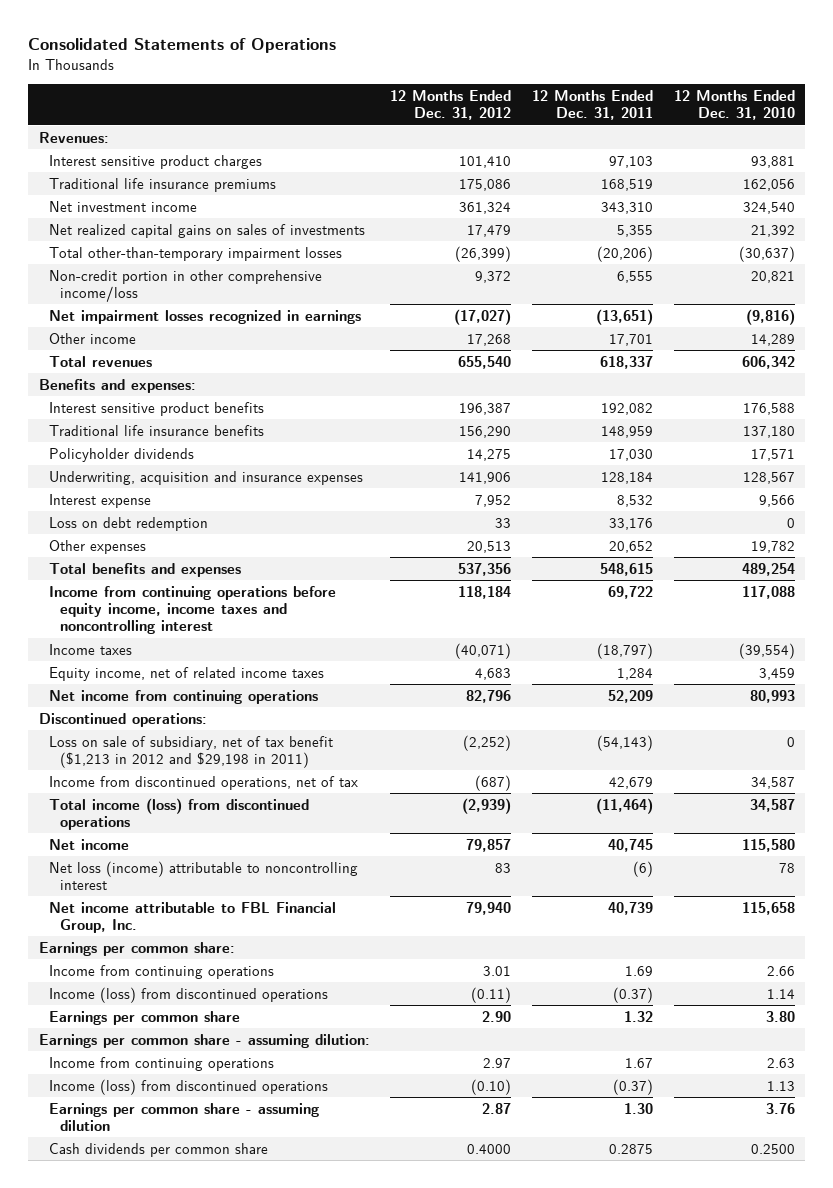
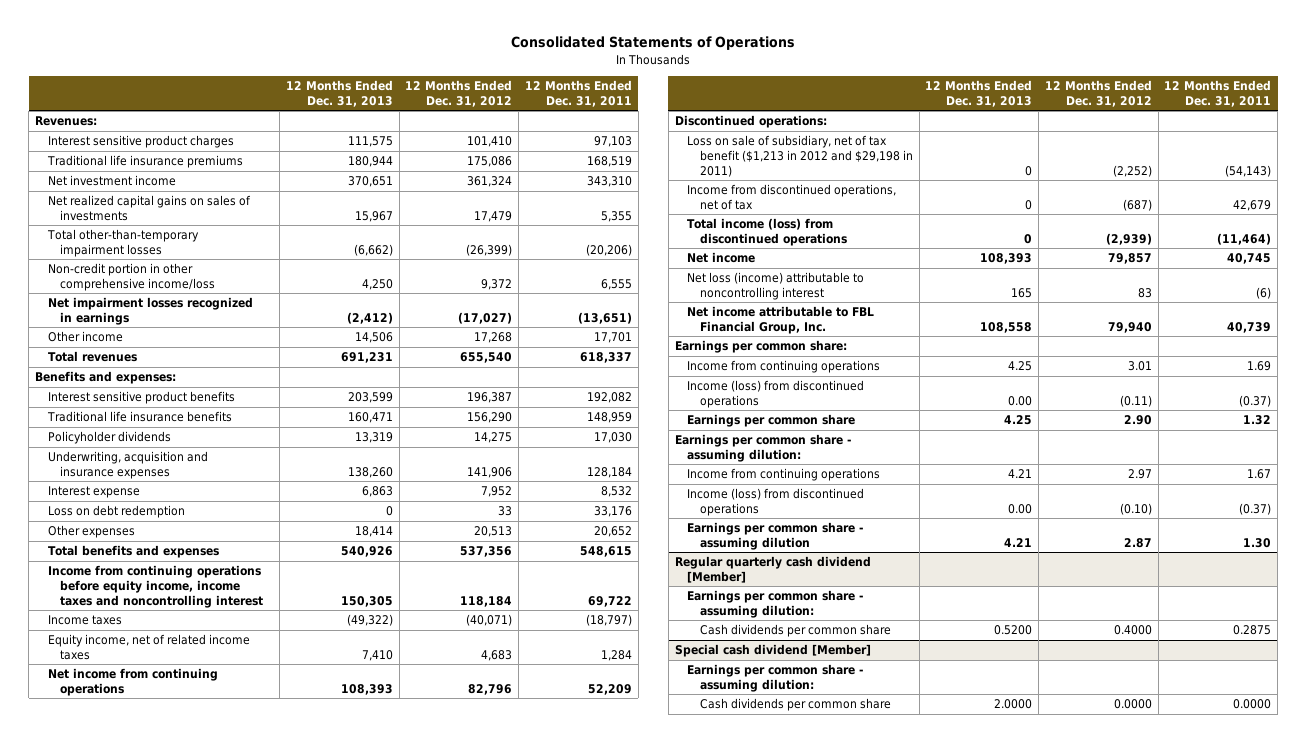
- | 12 Months Ended Dec. 31, 2012 | 12 Months Ended Dec. 31, 2011 | 12 Months Ended Dec. 31, 2010
+ | 12 Months Ended Dec. 31, 2013 | 12 Months Ended Dec. 31, 2012 | 12 Months Ended Dec. 31, 2011
+ Regular quarterly cash dividend [Member]
+ Earnings per common share - assuming dilution:
+ Special cash dividend [Member]
+ Earnings per common share - assuming dilution:
+ Cash dividends per common share | 2.0000 | 0.0000 | 0.0000

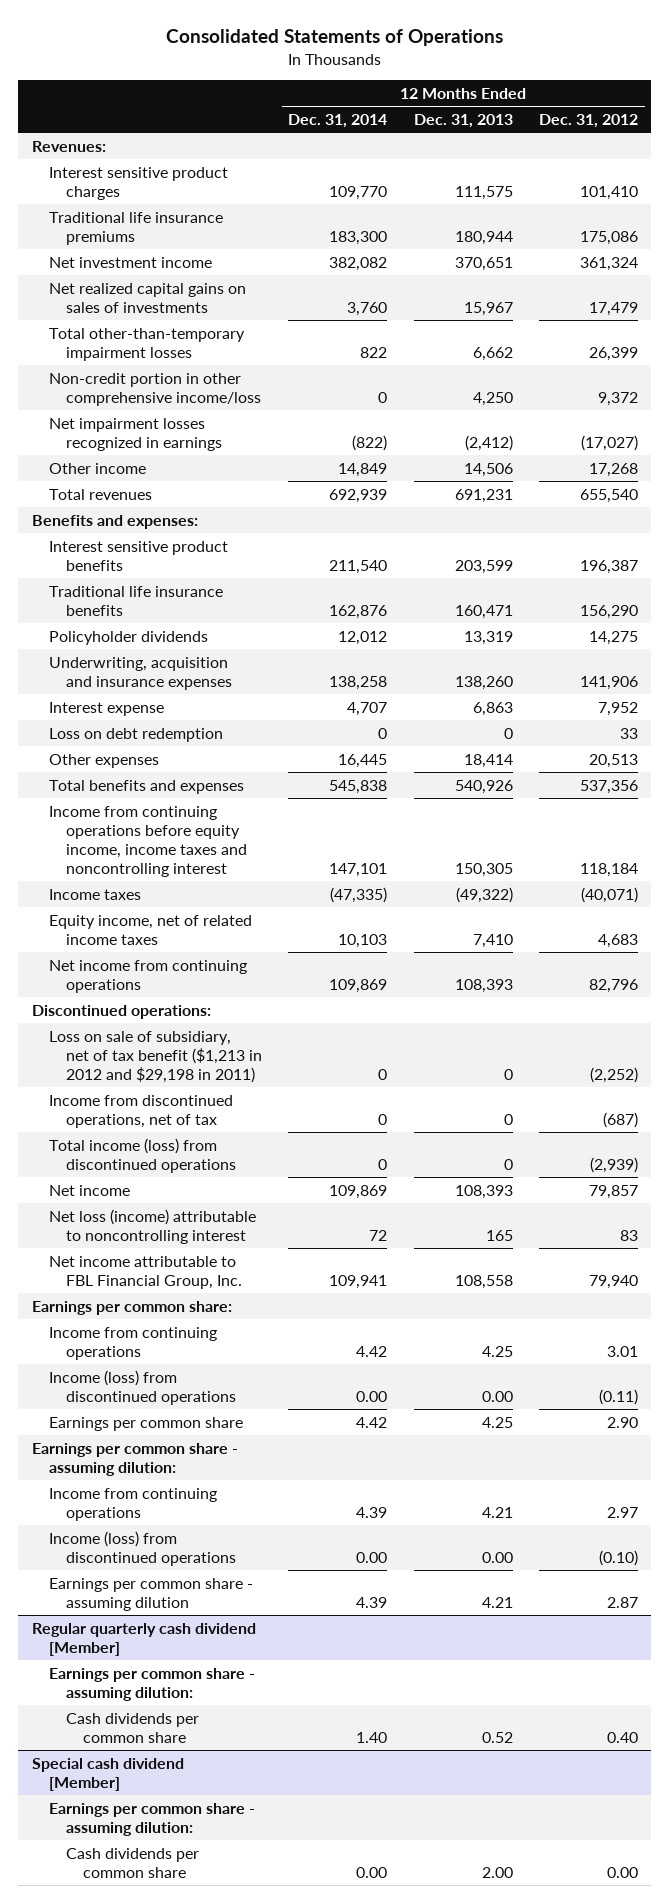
- | 12 Months Ended Dec. 31, 2013 | 12 Months Ended Dec. 31, 2012 | 12 Months Ended Dec. 31, 2011
+ | 12 Months Ended Dec. 31, 2014 | 12 Months Ended Dec. 31, 2013 | 12 Months Ended Dec. 31, 2012
- Total other-than-temporary impairment losses | (6,662) | (26,399) | (20,206)
+ Total other-than-temporary impairment losses | 822 | 6,662 | 26,399
@ Regular quarterly cash dividend [Member]
- Cash dividends per common share | 0.5200 | 0.4000 | 0.2875
+ Cash dividends per common share | 1.40 | 0.52 | 0.40
@ Special cash dividend [Member]
- Cash dividends per common share | 2.0000 | 0.0000 | 0.0000
+ Cash dividends per common share | 0.00 | 2.00 | 0.00

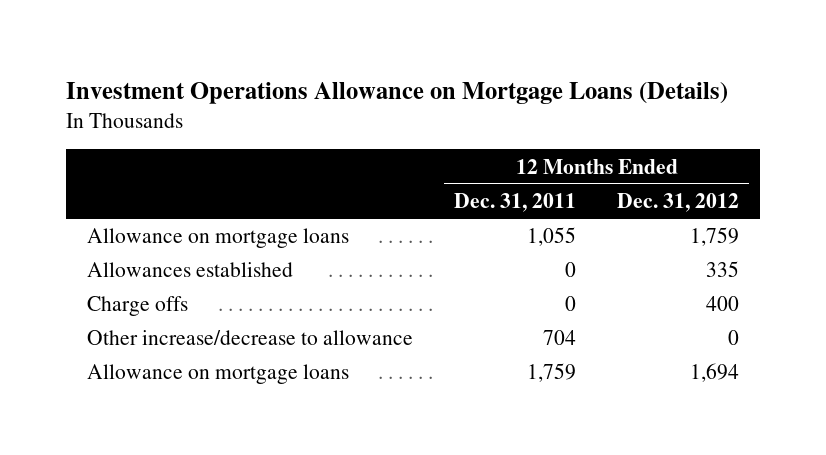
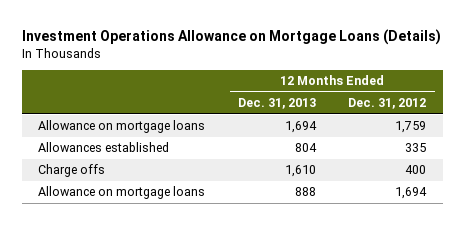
- | 12 Months Ended Dec. 31, 2011 | 12 Months Ended Dec. 31, 2012
+ | 12 Months Ended Dec. 31, 2013 | 12 Months Ended Dec. 31, 2012
- Other increase/decrease to allowance | 704 | 0

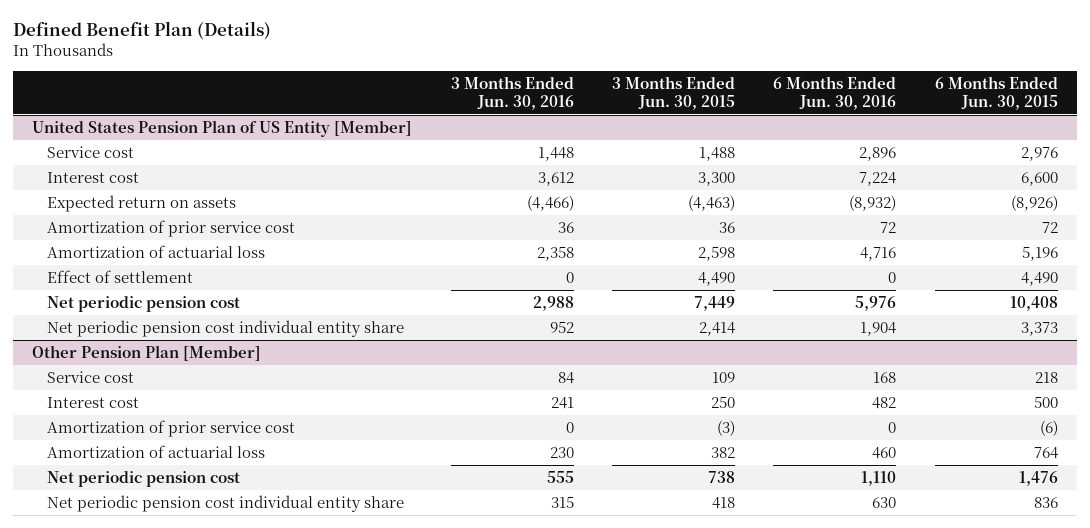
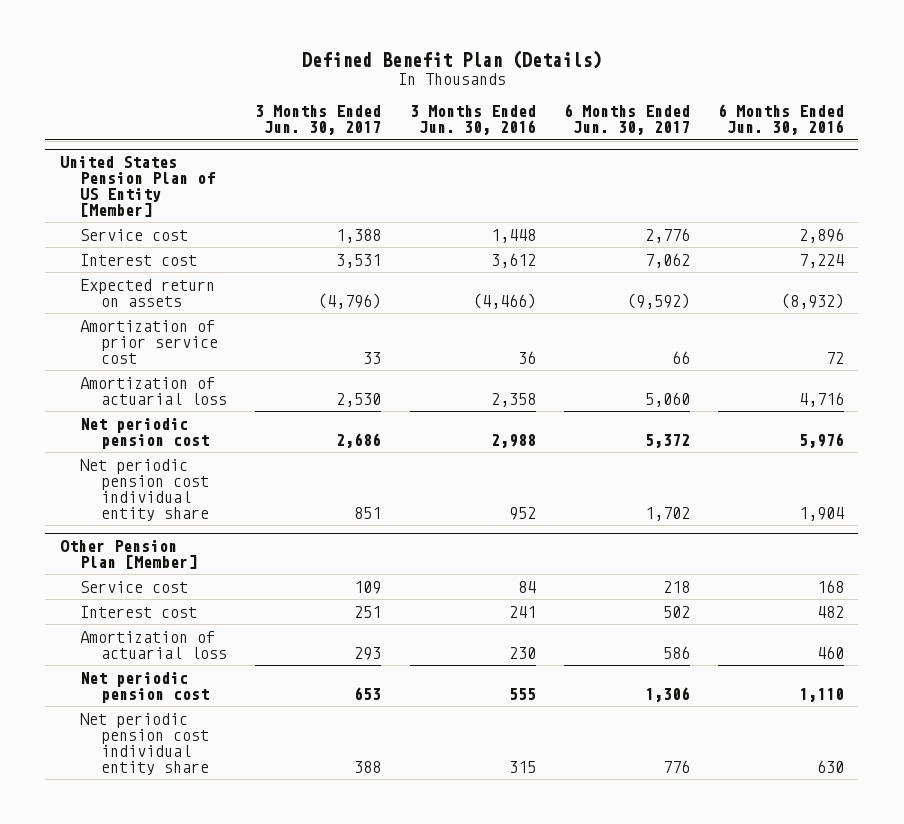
- | 3 Months Ended Jun. 30, 2016 | 3 Months Ended Jun. 30, 2015 | 6 Months Ended Jun. 30, 2016 | 6 Months Ended Jun. 30, 2015
+ | 3 Months Ended Jun. 30, 2017 | 3 Months Ended Jun. 30, 2016 | 6 Months Ended Jun. 30, 2017 | 6 Months Ended Jun. 30, 2016
@ United States Pension Plan of US Entity [Member]
- Effect of settlement | 0 | 4,490 | 0 | 4,490
@ Other Pension Plan [Member]
- Amortization of prior service cost | 0 | (3) | 0 | (6)

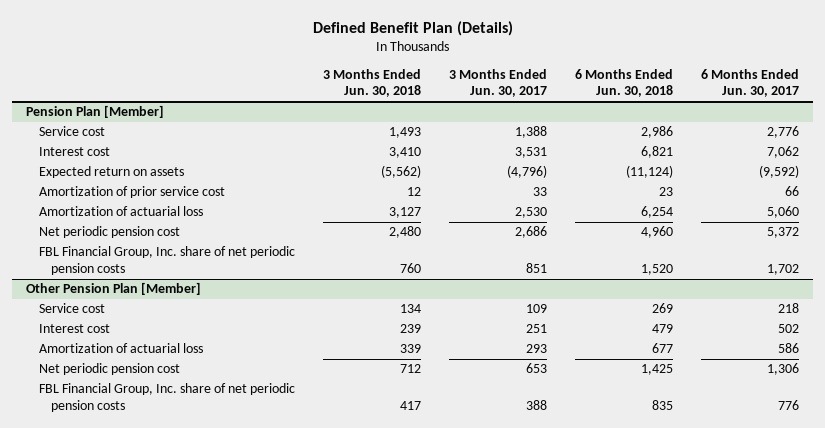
- | 3 Months Ended Jun. 30, 2017 | 3 Months Ended Jun. 30, 2016 | 6 Months Ended Jun. 30, 2017 | 6 Months Ended Jun. 30, 2016
+ | 3 Months Ended Jun. 30, 2018 | 3 Months Ended Jun. 30, 2017 | 6 Months Ended Jun. 30, 2018 | 6 Months Ended Jun. 30, 2017
- United States Pension Plan of US Entity [Member]
+ Pension Plan [Member]
- Net periodic pension cost individual entity share | 851 | 952 | 1,702 | 1,904
+ FBL Financial Group, Inc. share of net periodic pension costs | 760 | 851 | 1,520 | 1,702
@ Other Pension Plan [Member]
- Net periodic pension cost individual entity share | 388 | 315 | 776 | 630
+ FBL Financial Group, Inc. share of net periodic pension costs | 417 | 388 | 835 | 776

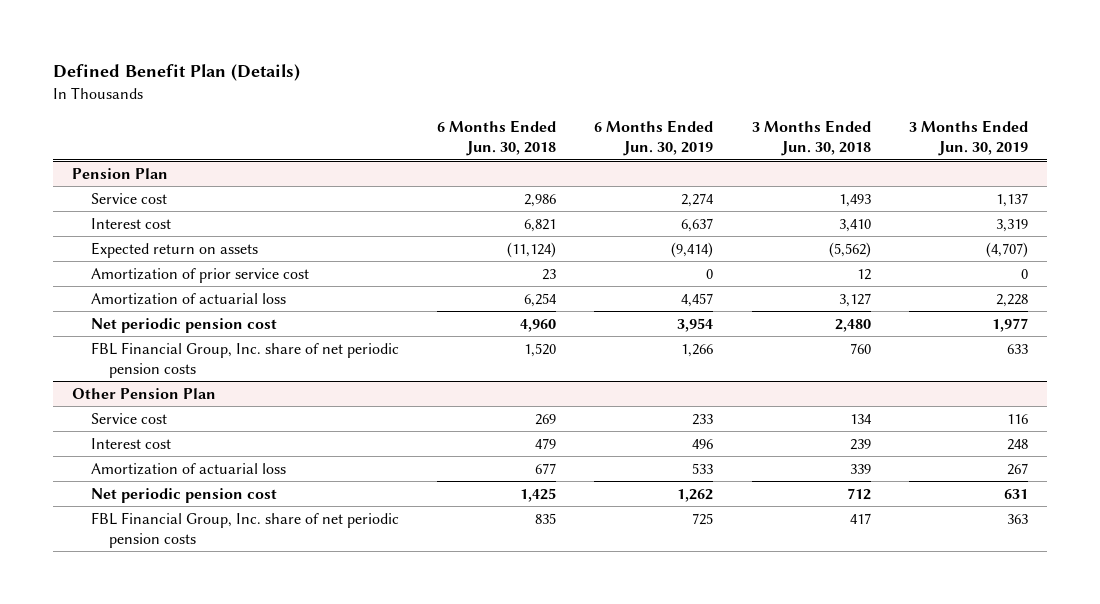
- | 3 Months Ended Jun. 30, 2018 | 3 Months Ended Jun. 30, 2017 | 6 Months Ended Jun. 30, 2018 | 6 Months Ended Jun. 30, 2017
+ | 6 Months Ended Jun. 30, 2018 | 6 Months Ended Jun. 30, 2019 | 3 Months Ended Jun. 30, 2018 | 3 Months Ended Jun. 30, 2019
- Pension Plan [Member]
+ Pension Plan
- Other Pension Plan [Member]
+ Other Pension Plan

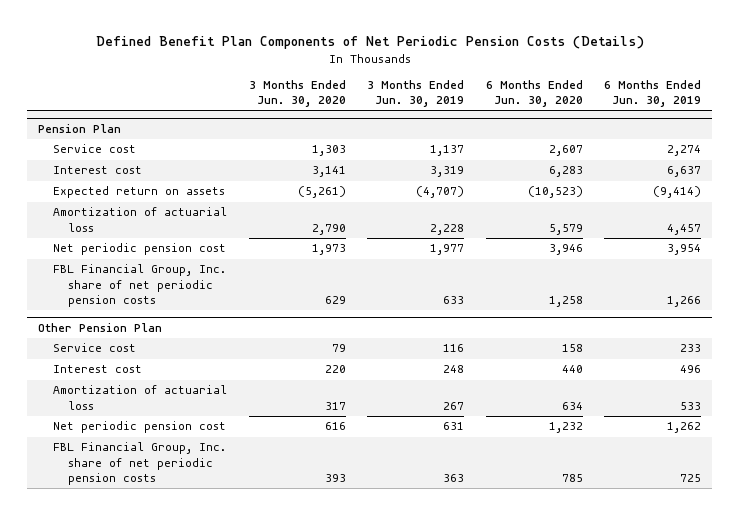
- Defined Benefit Plan (Details)
+ Defined Benefit Plan Components of Net Periodic Pension Costs (Details)
- | 6 Months Ended Jun. 30, 2018 | 6 Months Ended Jun. 30, 2019 | 3 Months Ended Jun. 30, 2018 | 3 Months Ended Jun. 30, 2019
+ | 3 Months Ended Jun. 30, 2020 | 3 Months Ended Jun. 30, 2019 | 6 Months Ended Jun. 30, 2020 | 6 Months Ended Jun. 30, 2019
@ Pension Plan
- Amortization of prior service cost | 23 | 0 | 12 | 0

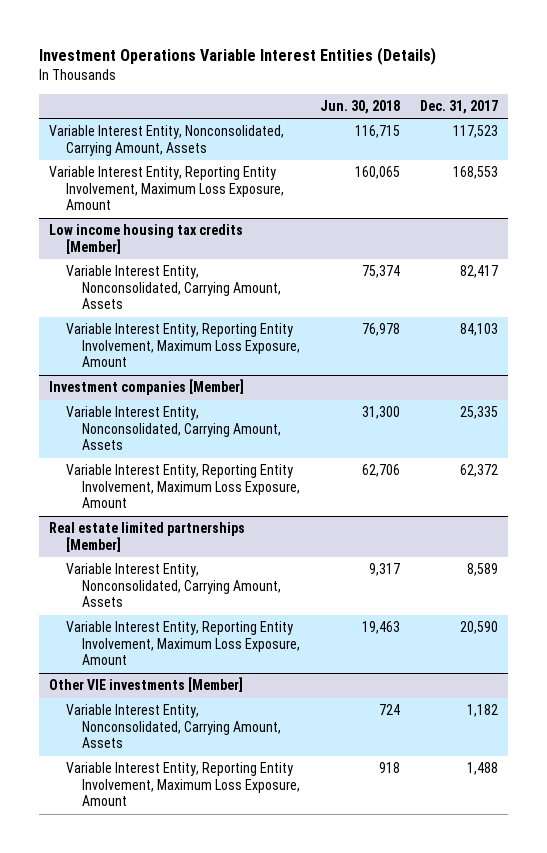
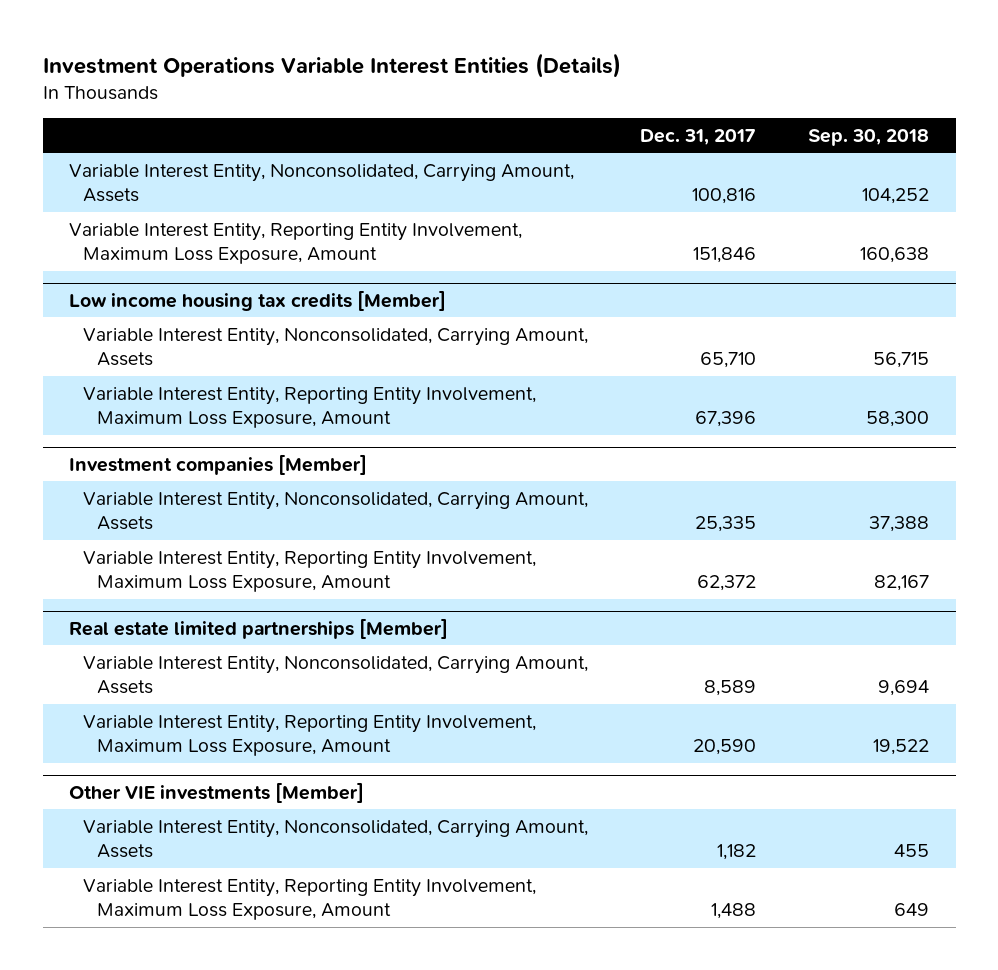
- | Jun. 30, 2018 | Dec. 31, 2017
+ | Dec. 31, 2017 | Sep. 30, 2018
- Variable Interest Entity, Nonconsolidated, Carrying Amount, Assets | 116,715 | 117,523
- Variable Interest Entity, Reporting Entity Involvement, Maximum Loss Exposure, Amount | 160,065 | 168,553
+ Variable Interest Entity, Nonconsolidated, Carrying Amount, Assets | 100,816 | 104,252
+ Variable Interest Entity, Reporting Entity Involvement, Maximum Loss Exposure, Amount | 151,846 | 160,638
@ Low income housing tax credits [Member]
- Variable Interest Entity, Nonconsolidated, Carrying Amount, Assets | 75,374 | 82,417
- Variable Interest Entity, Reporting Entity Involvement, Maximum Loss Exposure, Amount | 76,978 | 84,103
+ Variable Interest Entity, Nonconsolidated, Carrying Amount, Assets | 65,710 | 56,715
+ Variable Interest Entity, Reporting Entity Involvement, Maximum Loss Exposure, Amount | 67,396 | 58,300

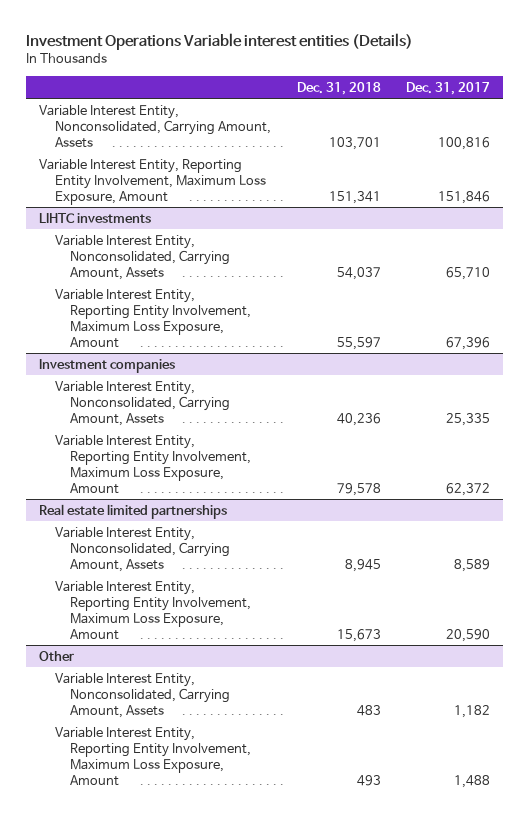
- Investment Operations Variable Interest Entities (Details)
+ Investment Operations Variable interest entities (Details)
- | Dec. 31, 2017 | Sep. 30, 2018
+ | Dec. 31, 2018 | Dec. 31, 2017
- Low income housing tax credits [Member]
+ LIHTC investments
- Investment companies [Member]
+ Investment companies
- Real estate limited partnerships [Member]
+ Real estate limited partnerships
- Other VIE investments [Member]
+ Other

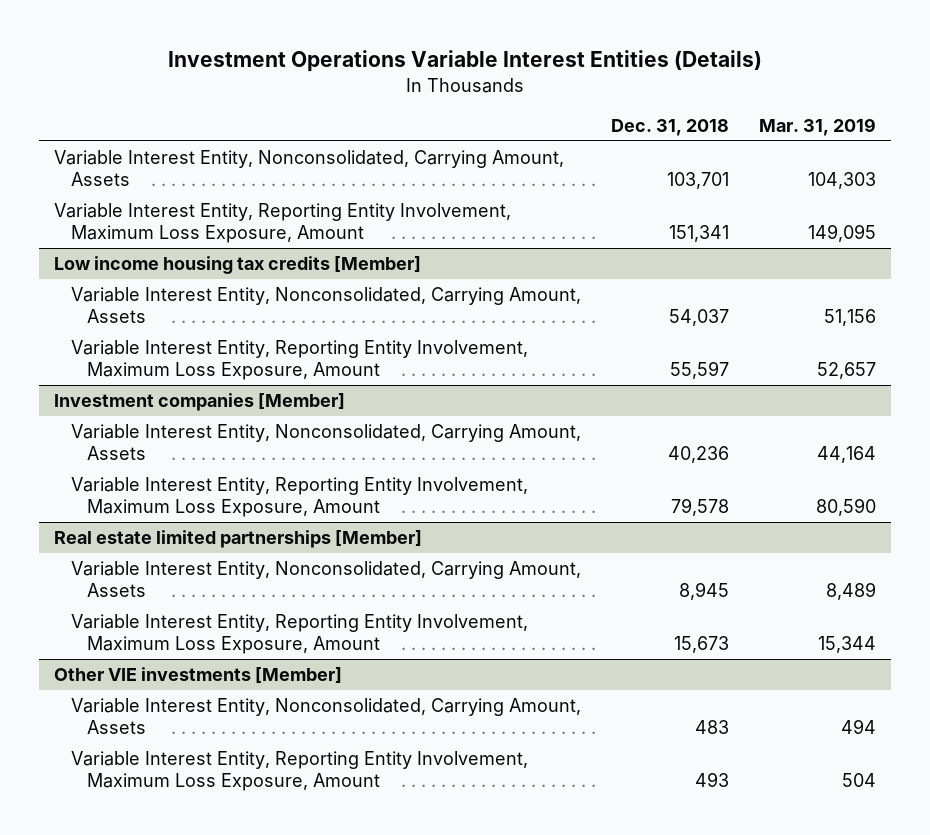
- Investment Operations Variable interest entities (Details)
+ Investment Operations Variable Interest Entities (Details)
- | Dec. 31, 2018 | Dec. 31, 2017
+ | Dec. 31, 2018 | Mar. 31, 2019
- LIHTC investments
+ Low income housing tax credits [Member]
- Investment companies
+ Investment companies [Member]
- Real estate limited partnerships
+ Real estate limited partnerships [Member]
- Other
+ Other VIE investments [Member]

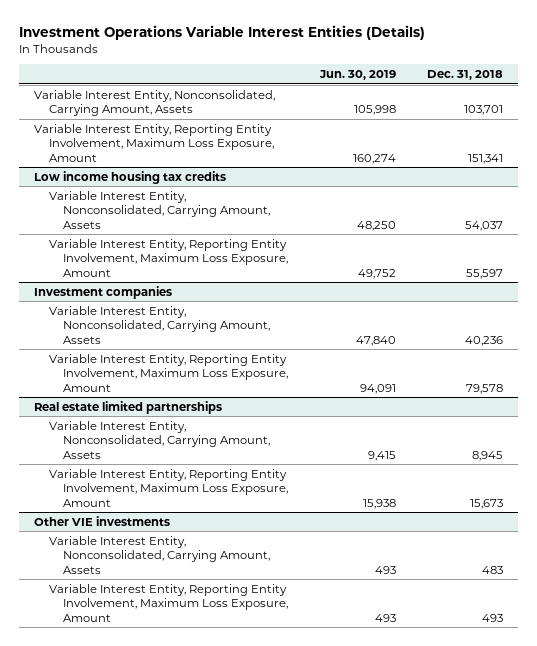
- | Dec. 31, 2018 | Mar. 31, 2019
+ | Jun. 30, 2019 | Dec. 31, 2018
- Low income housing tax credits [Member]
+ Low income housing tax credits
- Investment companies [Member]
+ Investment companies
- Real estate limited partnerships [Member]
+ Real estate limited partnerships
- Other VIE investments [Member]
+ Other VIE investments

